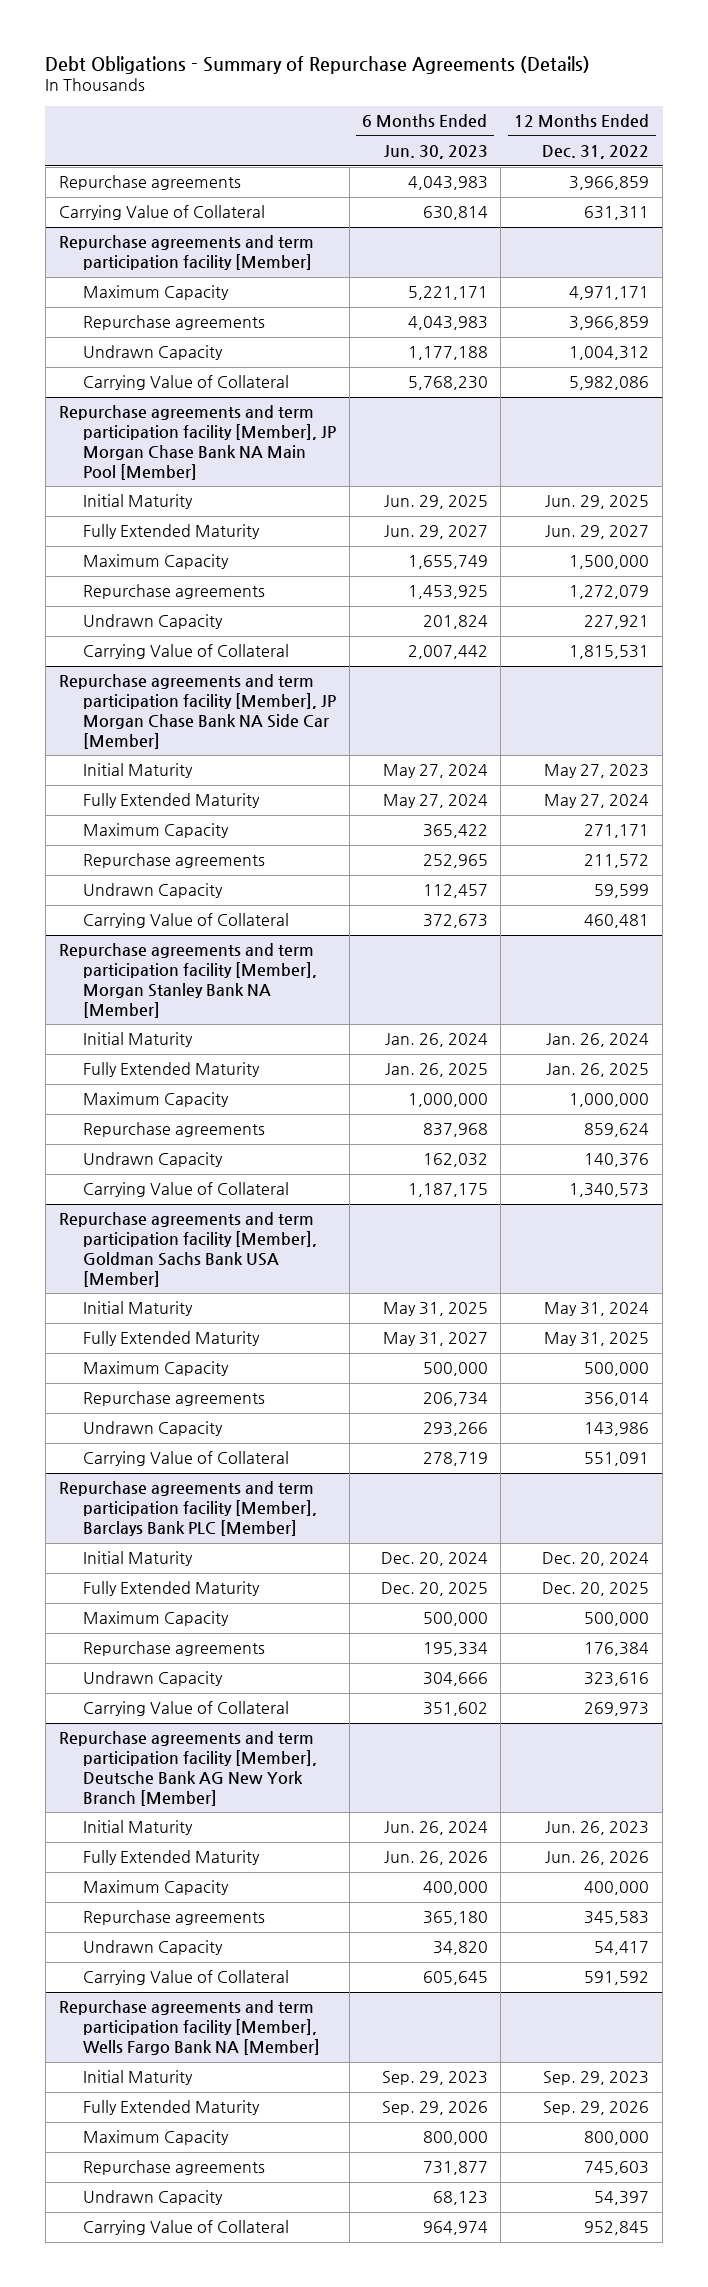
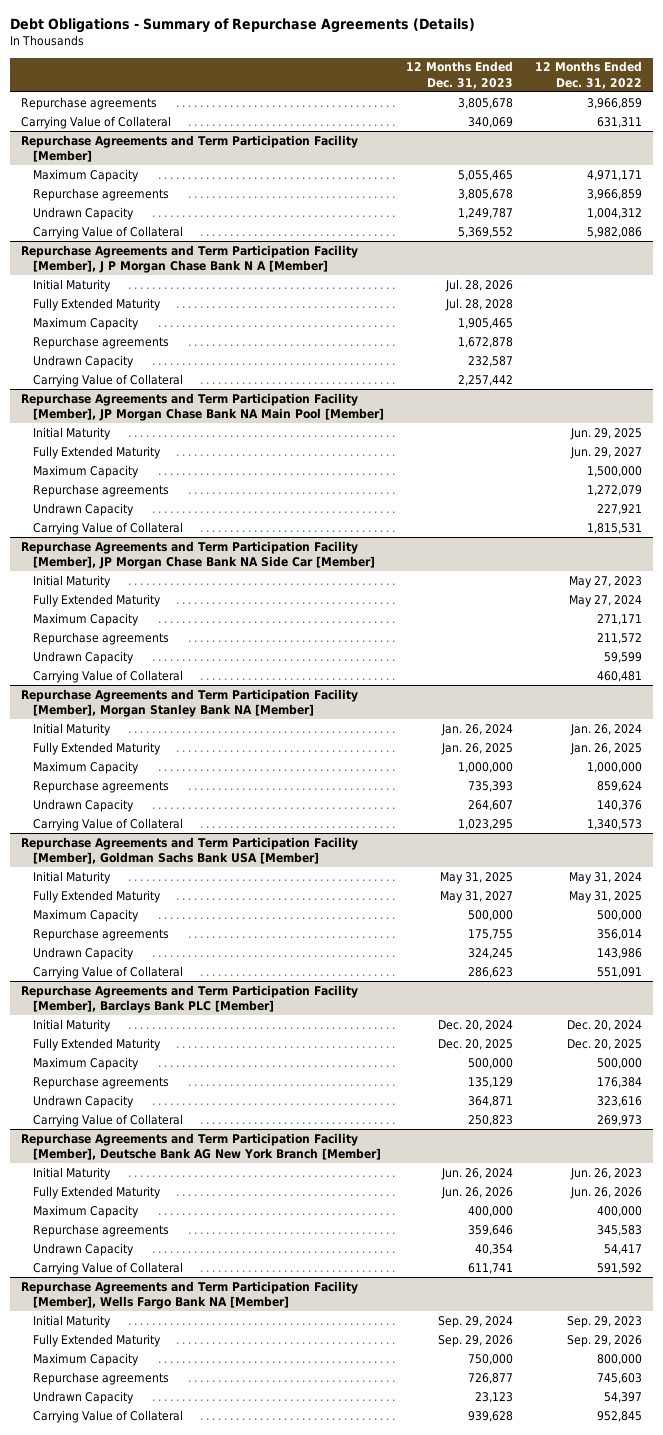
- | 6 Months Ended Jun. 30, 2023 | 12 Months Ended Dec. 31, 2022
+ | 12 Months Ended Dec. 31, 2023 | 12 Months Ended Dec. 31, 2022
- Repurchase agreements and term participation facility [Member]
+ Repurchase Agreements and Term Participation Facility [Member]
- Repurchase agreements and term participation facility [Member], JP Morgan Chase Bank NA Main Pool [Member]
+ Repurchase Agreements and Term Participation Facility [Member], J P Morgan Chase Bank N A [Member]
+ Initial Maturity | Jul. 28, 2026 |
+ Fully Extended Maturity | Jul. 28, 2028 |
+ Maximum Capacity | 1,905,465 |
+ Repurchase agreements | 1,672,878 |
+ Undrawn Capacity | 232,587 |
+ Carrying Value of Collateral | 2,257,442 |
+ Repurchase Agreements and Term Participation Facility [Member], JP Morgan Chase Bank NA Main Pool [Member]
- Repurchase agreements and term participation facility [Member], JP Morgan Chase Bank NA Side Car [Member]
+ Repurchase Agreements and Term Participation Facility [Member], JP Morgan Chase Bank NA Side Car [Member]
- Repurchase agreements and term participation facility [Member], Morgan Stanley Bank NA [Member]
+ Repurchase Agreements and Term Participation Facility [Member], Morgan Stanley Bank NA [Member]
- Repurchase agreements and term participation facility [Member], Goldman Sachs Bank USA [Member]
+ Repurchase Agreements and Term Participation Facility [Member], Goldman Sachs Bank USA [Member]
- Repurchase agreements and term participation facility [Member], Barclays Bank PLC [Member]
+ Repurchase Agreements and Term Participation Facility [Member], Barclays Bank PLC [Member]
- Repurchase agreements and term participation facility [Member], Deutsche Bank AG New York Branch [Member]
+ Repurchase Agreements and Term Participation Facility [Member], Deutsche Bank AG New York Branch [Member]
- Repurchase agreements and term participation facility [Member], Wells Fargo Bank NA [Member]
+ Repurchase Agreements and Term Participation Facility [Member], Wells Fargo Bank NA [Member]

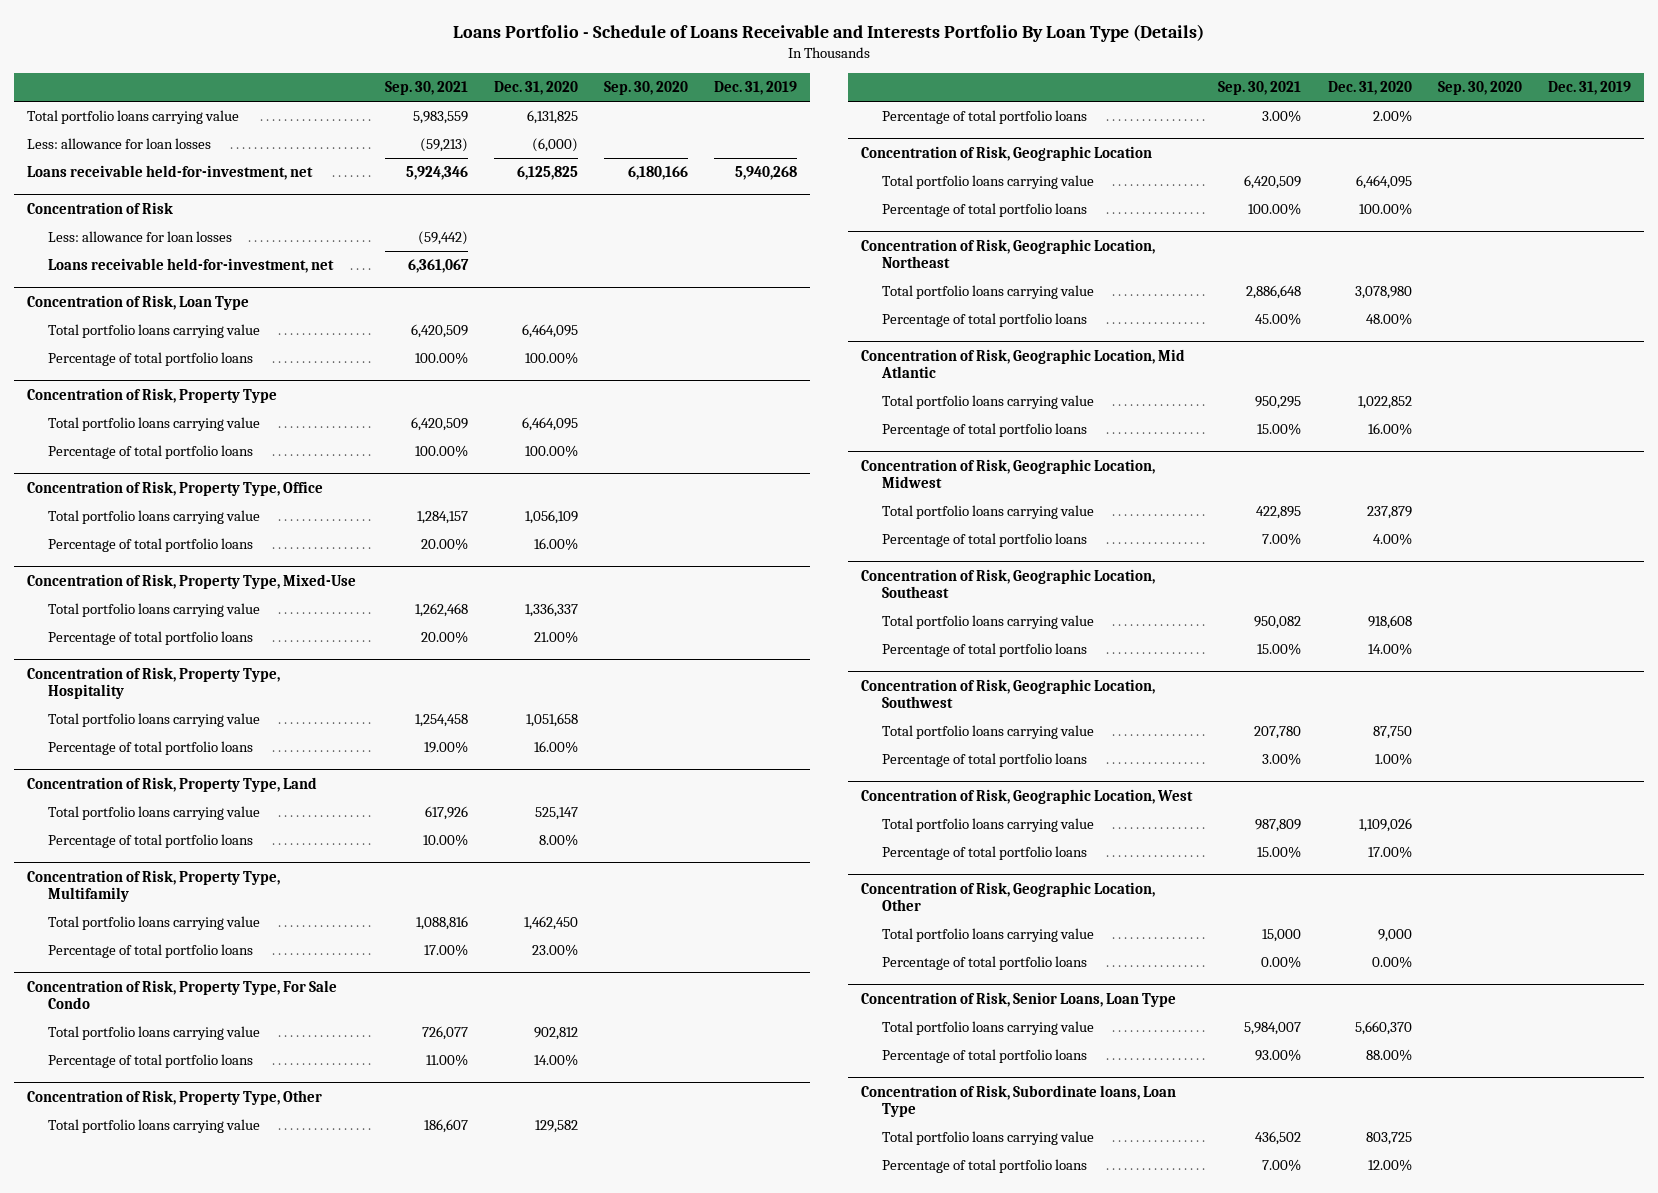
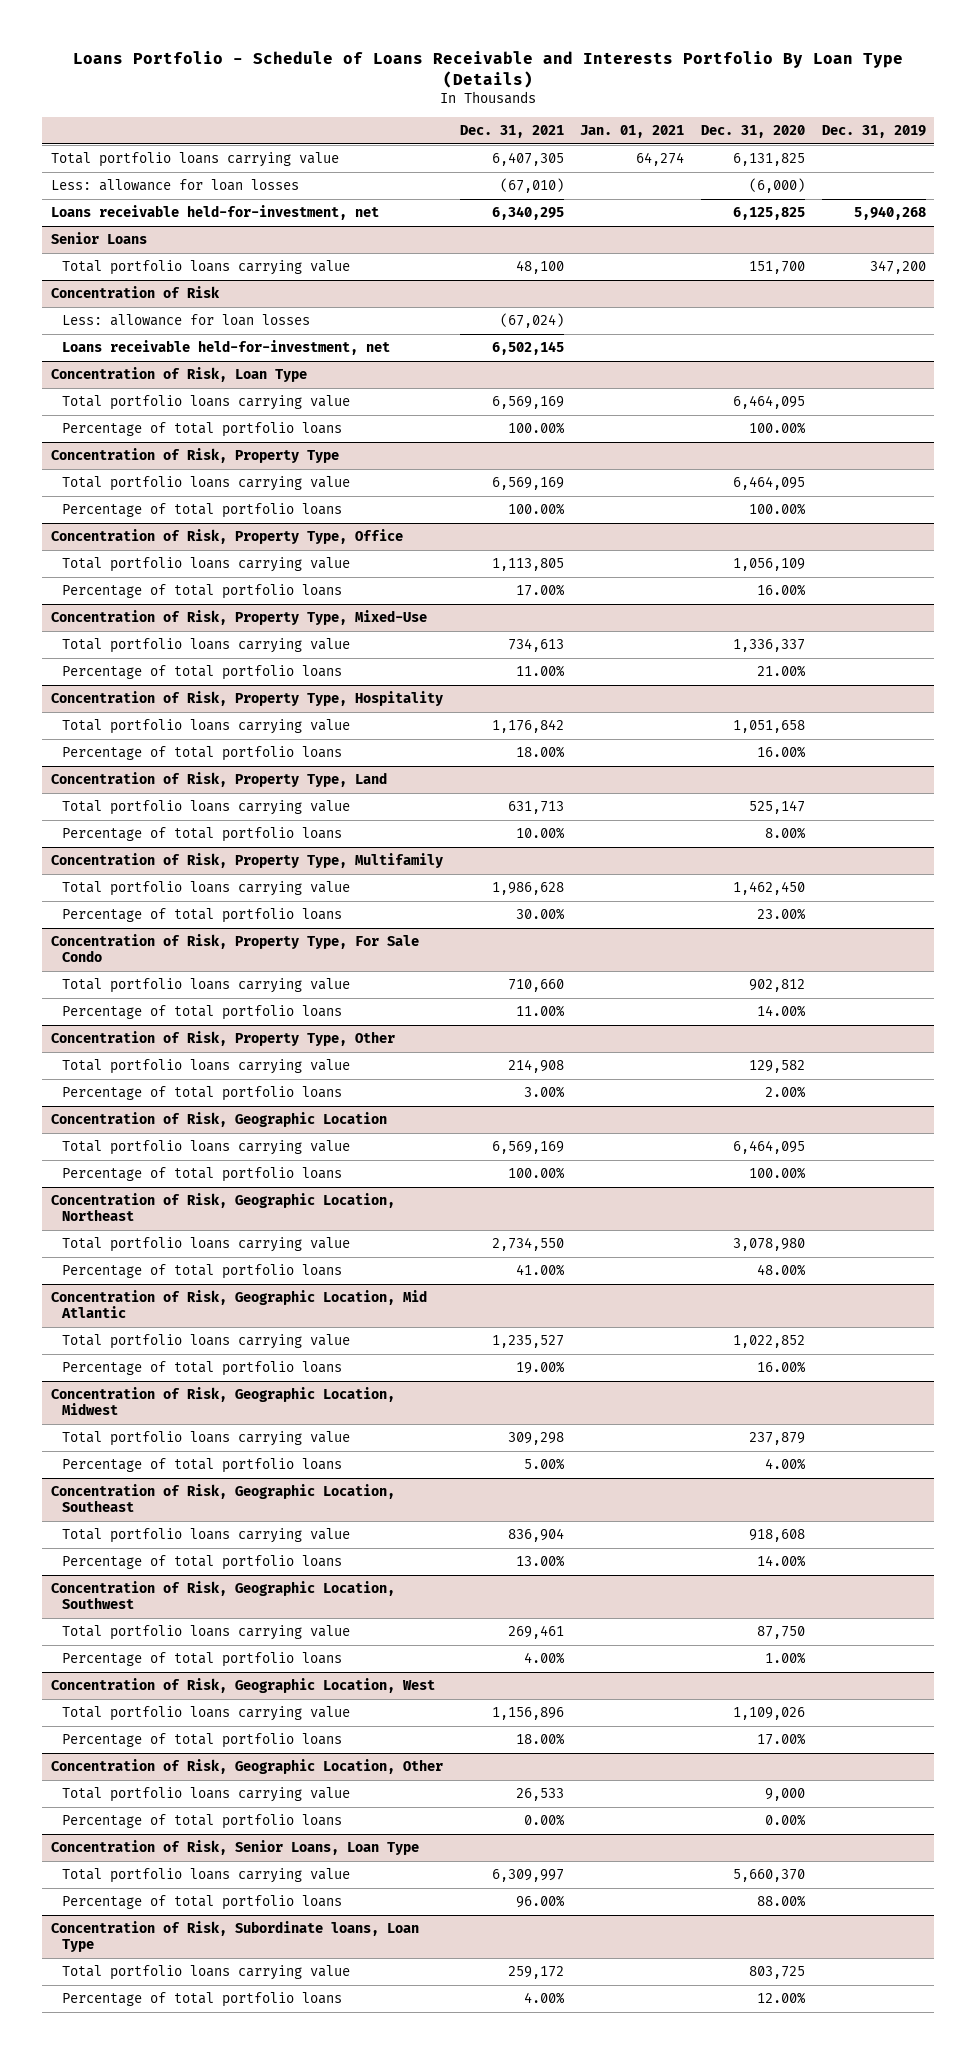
- | Sep. 30, 2021 | Dec. 31, 2020 | Sep. 30, 2020 | Dec. 31, 2019
+ | Dec. 31, 2021 | Jan. 01, 2021 | Dec. 31, 2020 | Dec. 31, 2019
+ Senior Loans
+ Total portfolio loans carrying value | 48,100 | | 151,700 | 347,200

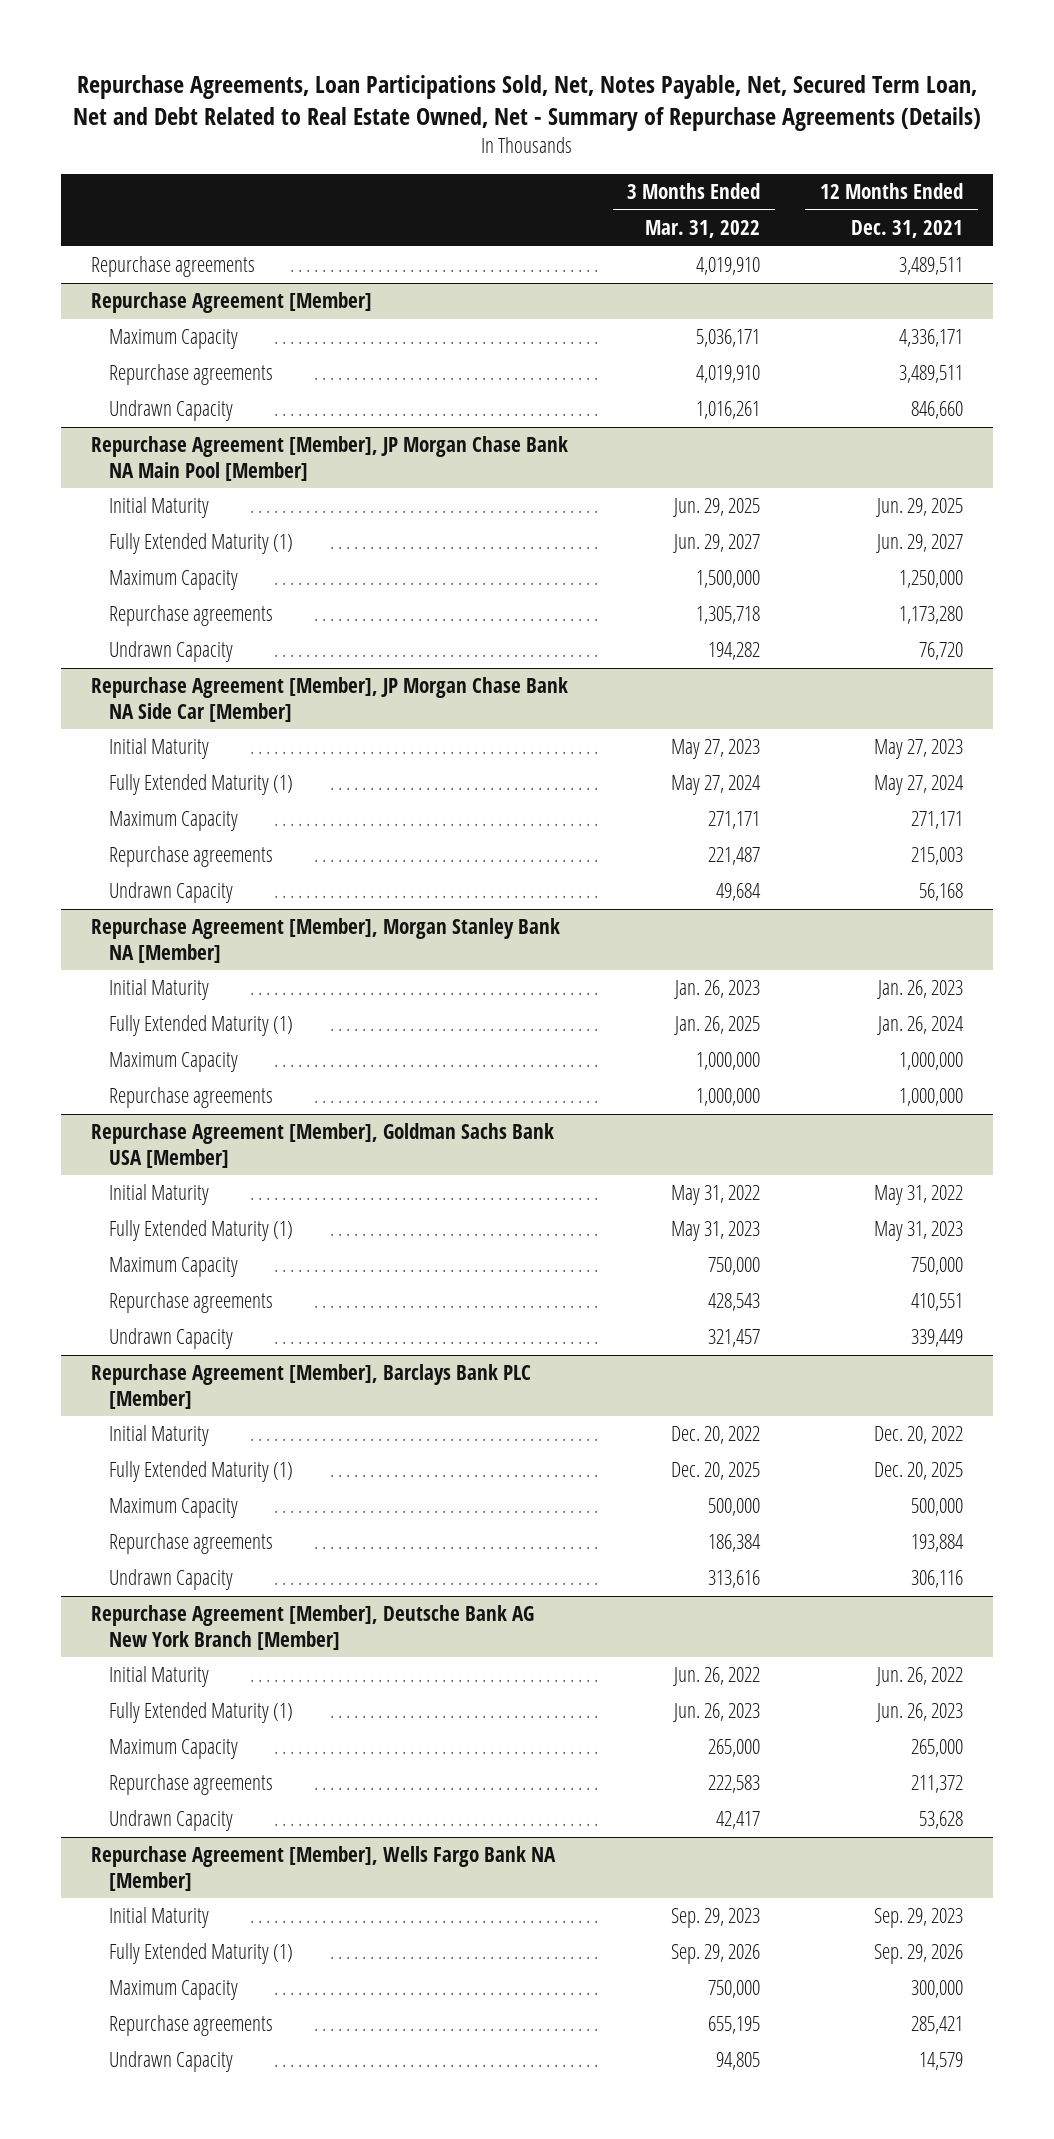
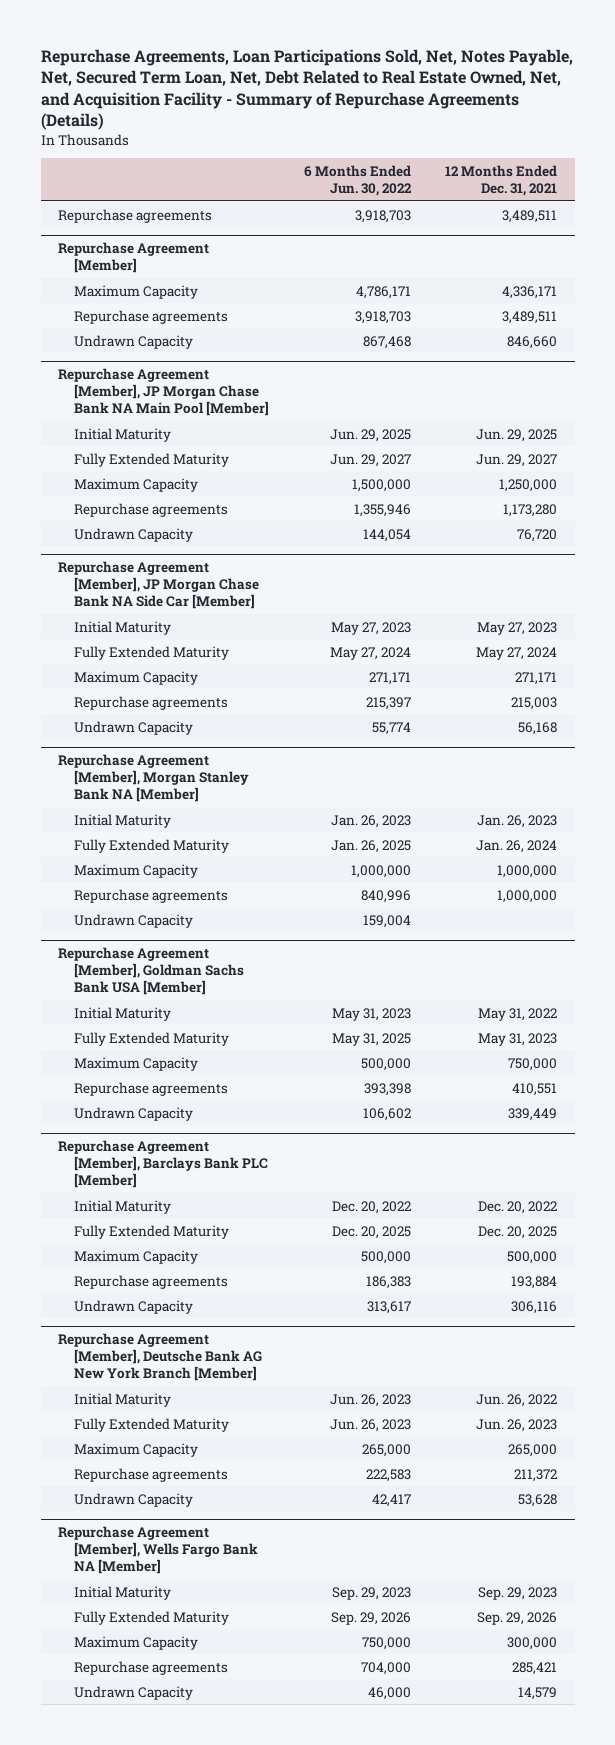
- Repurchase Agreements, Loan Participations Sold, Net, Notes Payable, Net, Secured Term Loan, Net and Debt Related to Real Estate Owned, Net - Summary of Repurchase Agreements (Details)
+ Repurchase Agreements, Loan Participations Sold, Net, Notes Payable, Net, Secured Term Loan, Net, Debt Related to Real Estate Owned, Net, and Acquisition Facility - Summary of Repurchase Agreements (Details)
- | 3 Months Ended Mar. 31, 2022 | 12 Months Ended Dec. 31, 2021
+ | 6 Months Ended Jun. 30, 2022 | 12 Months Ended Dec. 31, 2021
@ Repurchase Agreement [Member], JP Morgan Chase Bank NA Main Pool [Member]
- Fully Extended Maturity (1) | Jun. 29, 2027 | Jun. 29, 2027
+ Fully Extended Maturity | Jun. 29, 2027 | Jun. 29, 2027
@ Repurchase Agreement [Member], JP Morgan Chase Bank NA Side Car [Member]
- Fully Extended Maturity (1) | May 27, 2024 | May 27, 2024
+ Fully Extended Maturity | May 27, 2024 | May 27, 2024
@ Repurchase Agreement [Member], Morgan Stanley Bank NA [Member]
- Fully Extended Maturity (1) | Jan. 26, 2025 | Jan. 26, 2024
+ Fully Extended Maturity | Jan. 26, 2025 | Jan. 26, 2024
+ Undrawn Capacity | 159,004 |
@ Repurchase Agreement [Member], Goldman Sachs Bank USA [Member]
- Fully Extended Maturity (1) | May 31, 2023 | May 31, 2023
+ Fully Extended Maturity | May 31, 2025 | May 31, 2023
@ Repurchase Agreement [Member], Barclays Bank PLC [Member]
- Fully Extended Maturity (1) | Dec. 20, 2025 | Dec. 20, 2025
+ Fully Extended Maturity | Dec. 20, 2025 | Dec. 20, 2025
@ Repurchase Agreement [Member], Deutsche Bank AG New York Branch [Member]
- Fully Extended Maturity (1) | Jun. 26, 2023 | Jun. 26, 2023
+ Fully Extended Maturity | Jun. 26, 2023 | Jun. 26, 2023
@ Repurchase Agreement [Member], Wells Fargo Bank NA [Member]
- Fully Extended Maturity (1) | Sep. 29, 2026 | Sep. 29, 2026
+ Fully Extended Maturity | Sep. 29, 2026 | Sep. 29, 2026

